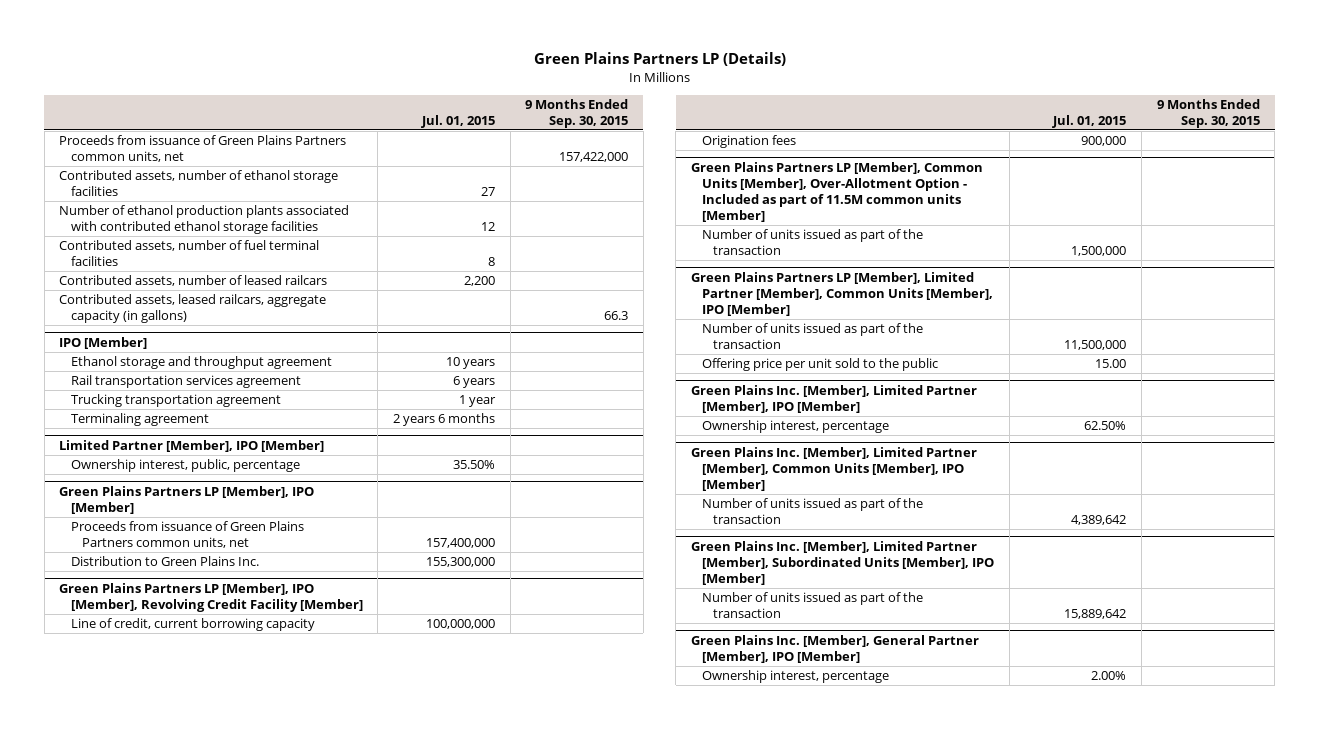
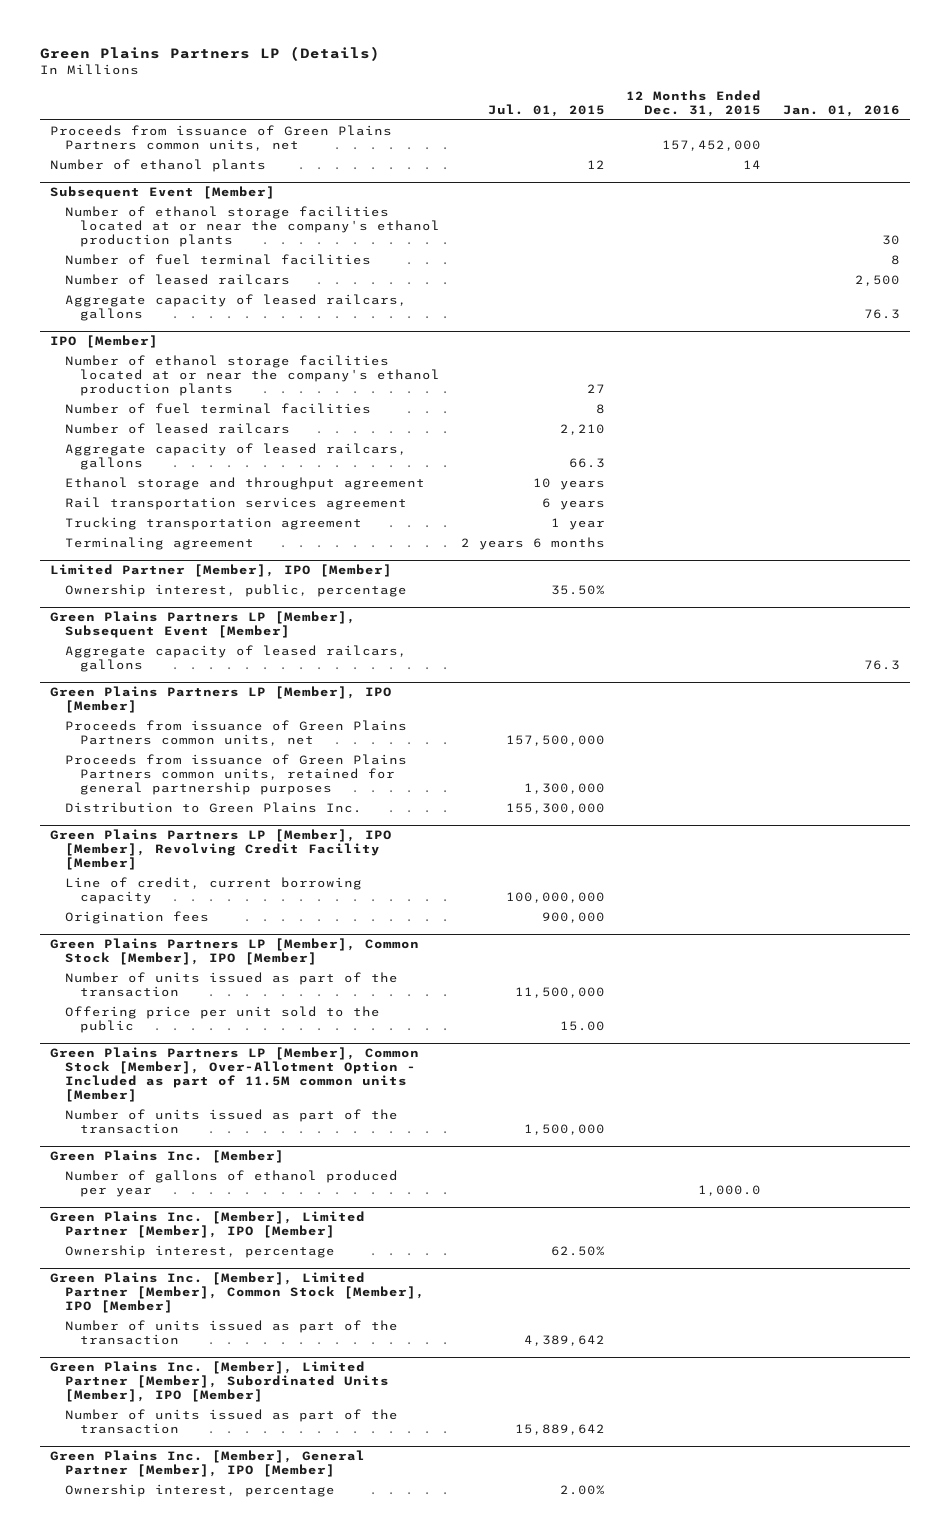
- | Jul. 01, 2015 | 9 Months Ended Sep. 30, 2015
+ | Jul. 01, 2015 | 12 Months Ended Dec. 31, 2015 | Jan. 01, 2016
- Contributed assets, number of ethanol storage facilities | 27 |
- Number of ethanol production plants associated with contributed ethanol storage facilities | 12 |
- Contributed assets, number of fuel terminal facilities | 8 |
- Contributed assets, number of leased railcars | 2,200 |
- Contributed assets, leased railcars, aggregate capacity (in gallons) | | 66.3
+ Number of ethanol plants | 12 | 14 |
+ Subsequent Event [Member]
+ Number of ethanol storage facilities located at or near the company's ethanol production plants | | | 30
+ Number of fuel terminal facilities | | | 8
+ Number of leased railcars | | | 2,500
+ Aggregate capacity of leased railcars, gallons | | | 76.3
@ IPO [Member]
+ Number of ethanol storage facilities located at or near the company's ethanol production plants | 27 | |
+ Number of fuel terminal facilities | 8 | |
+ Number of leased railcars | 2,210 | |
+ Aggregate capacity of leased railcars, gallons | 66.3 | |
+ Green Plains Partners LP [Member], Subsequent Event [Member]
+ Aggregate capacity of leased railcars, gallons | | | 76.3
@ Green Plains Partners LP [Member], IPO [Member]
- Proceeds from issuance of Green Plains Partners common units, net | 157,400,000 |
+ Proceeds from issuance of Green Plains Partners common units, net | 157,500,000 | |
+ Proceeds from issuance of Green Plains Partners common units, retained for general partnership purposes | 1,300,000 | |
- Green Plains Partners LP [Member], Common Units [Member], Over-Allotment Option - Included as part of 11.5M common units [Member]
- Number of units issued as part of the transaction | 1,500,000 |
- Green Plains Partners LP [Member], Limited Partner [Member], Common Units [Member], IPO [Member]
+ Green Plains Partners LP [Member], Common Stock [Member], IPO [Member]
+ Green Plains Partners LP [Member], Common Stock [Member], Over-Allotment Option - Included as part of 11.5M common units [Member]
+ Number of units issued as part of the transaction | 1,500,000 | |
+ Green Plains Inc. [Member]
+ Number of gallons of ethanol produced per year | | 1,000.0 |
- Green Plains Inc. [Member], Limited Partner [Member], Common Units [Member], IPO [Member]
+ Green Plains Inc. [Member], Limited Partner [Member], Common Stock [Member], IPO [Member]

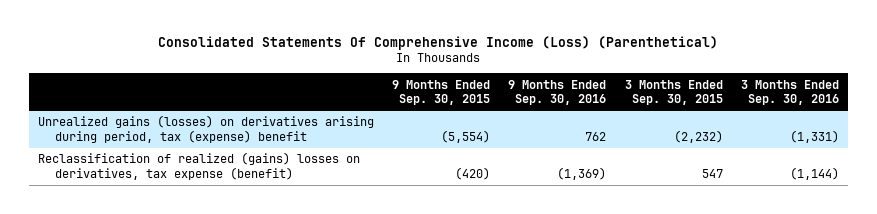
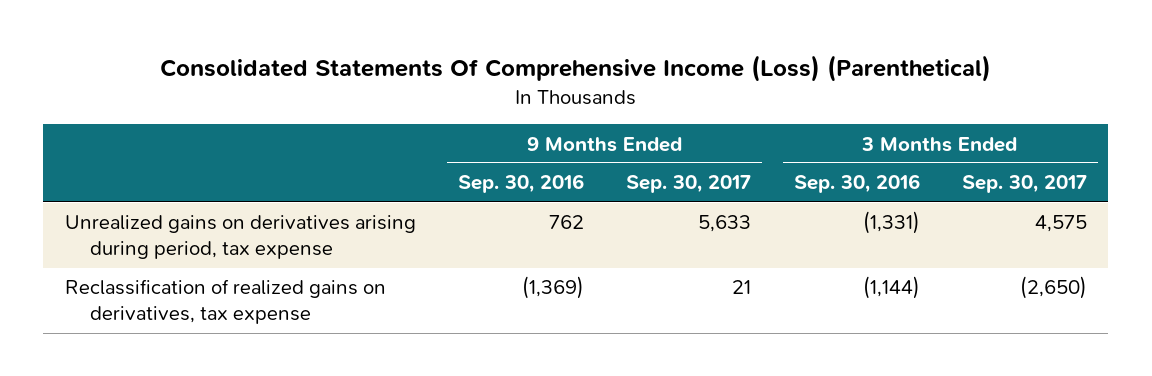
- | 9 Months Ended Sep. 30, 2015 | 9 Months Ended Sep. 30, 2016 | 3 Months Ended Sep. 30, 2015 | 3 Months Ended Sep. 30, 2016
+ | 9 Months Ended Sep. 30, 2016 | 9 Months Ended Sep. 30, 2017 | 3 Months Ended Sep. 30, 2016 | 3 Months Ended Sep. 30, 2017
- Unrealized gains (losses) on derivatives arising during period, tax (expense) benefit | (5,554) | 762 | (2,232) | (1,331)
- Reclassification of realized (gains) losses on derivatives, tax expense (benefit) | (420) | (1,369) | 547 | (1,144)
+ Unrealized gains on derivatives arising during period, tax expense | 762 | 5,633 | (1,331) | 4,575
+ Reclassification of realized gains on derivatives, tax expense | (1,369) | 21 | (1,144) | (2,650)

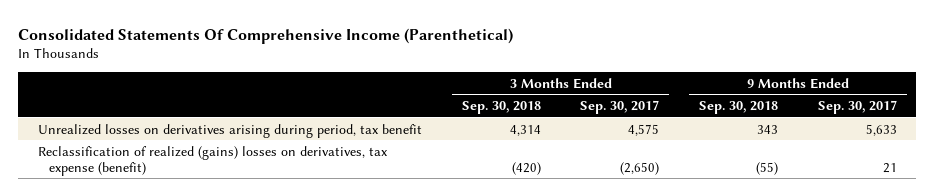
- Consolidated Statements Of Comprehensive Income (Loss) (Parenthetical)
+ Consolidated Statements Of Comprehensive Income (Parenthetical)
- | 9 Months Ended Sep. 30, 2016 | 9 Months Ended Sep. 30, 2017 | 3 Months Ended Sep. 30, 2016 | 3 Months Ended Sep. 30, 2017
+ | 3 Months Ended Sep. 30, 2018 | 3 Months Ended Sep. 30, 2017 | 9 Months Ended Sep. 30, 2018 | 9 Months Ended Sep. 30, 2017
- Unrealized gains on derivatives arising during period, tax expense | 762 | 5,633 | (1,331) | 4,575
- Reclassification of realized gains on derivatives, tax expense | (1,369) | 21 | (1,144) | (2,650)
+ Unrealized losses on derivatives arising during period, tax benefit | 4,314 | 4,575 | 343 | 5,633
+ Reclassification of realized (gains) losses on derivatives, tax expense (benefit) | (420) | (2,650) | (55) | 21

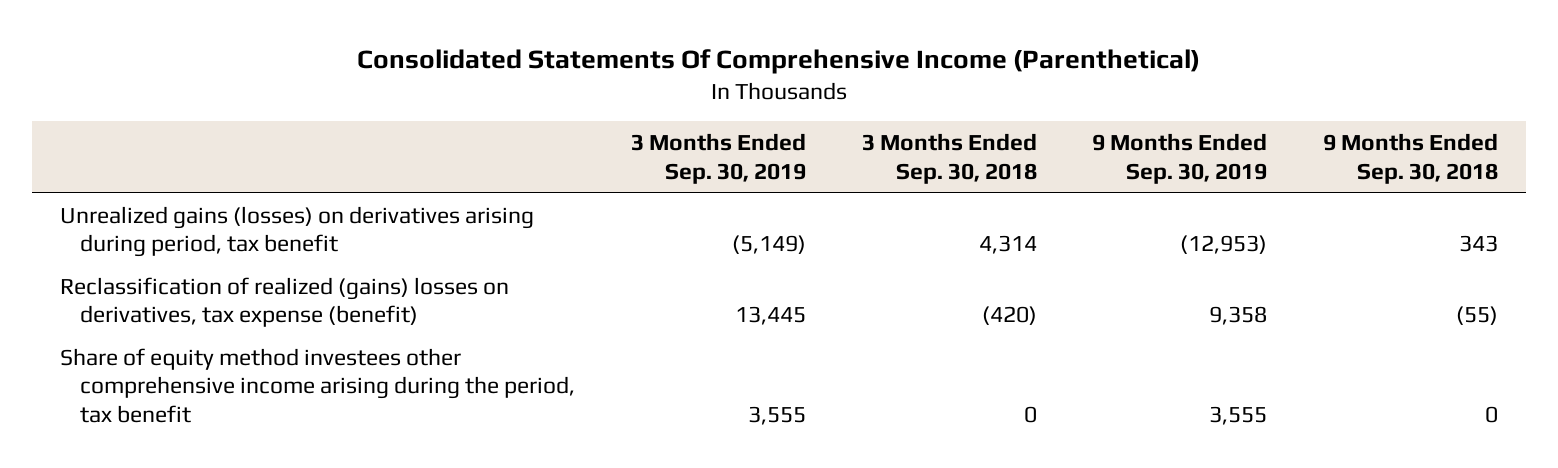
- | 3 Months Ended Sep. 30, 2018 | 3 Months Ended Sep. 30, 2017 | 9 Months Ended Sep. 30, 2018 | 9 Months Ended Sep. 30, 2017
+ | 3 Months Ended Sep. 30, 2019 | 3 Months Ended Sep. 30, 2018 | 9 Months Ended Sep. 30, 2019 | 9 Months Ended Sep. 30, 2018
- Unrealized losses on derivatives arising during period, tax benefit | 4,314 | 4,575 | 343 | 5,633
+ Unrealized gains (losses) on derivatives arising during period, tax benefit | (5,149) | 4,314 | (12,953) | 343
+ Share of equity method investees other comprehensive income arising during the period, tax benefit | 3,555 | 0 | 3,555 | 0

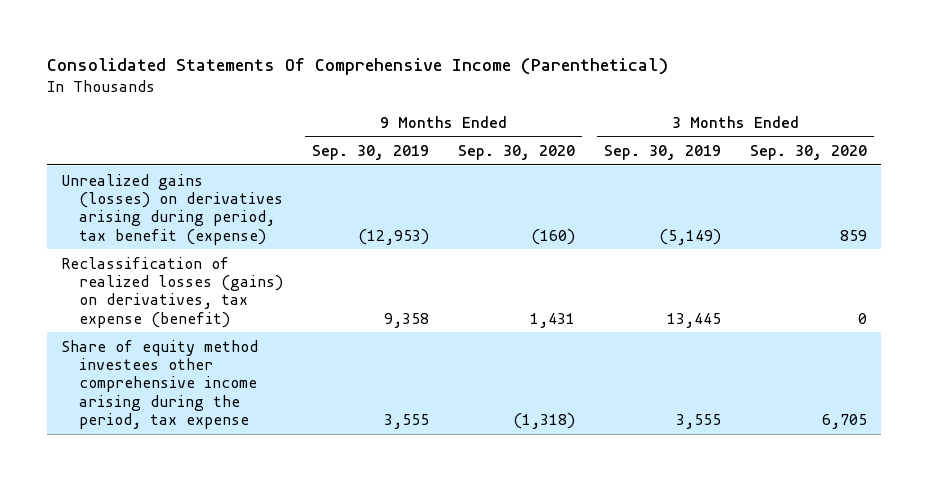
- | 3 Months Ended Sep. 30, 2019 | 3 Months Ended Sep. 30, 2018 | 9 Months Ended Sep. 30, 2019 | 9 Months Ended Sep. 30, 2018
+ | 9 Months Ended Sep. 30, 2019 | 9 Months Ended Sep. 30, 2020 | 3 Months Ended Sep. 30, 2019 | 3 Months Ended Sep. 30, 2020
- Unrealized gains (losses) on derivatives arising during period, tax benefit | (5,149) | 4,314 | (12,953) | 343
- Reclassification of realized (gains) losses on derivatives, tax expense (benefit) | 13,445 | (420) | 9,358 | (55)
- Share of equity method investees other comprehensive income arising during the period, tax benefit | 3,555 | 0 | 3,555 | 0
+ Unrealized gains (losses) on derivatives arising during period, tax benefit (expense) | (12,953) | (160) | (5,149) | 859
+ Reclassification of realized losses (gains) on derivatives, tax expense (benefit) | 9,358 | 1,431 | 13,445 | 0
+ Share of equity method investees other comprehensive income arising during the period, tax expense | 3,555 | (1,318) | 3,555 | 6,705

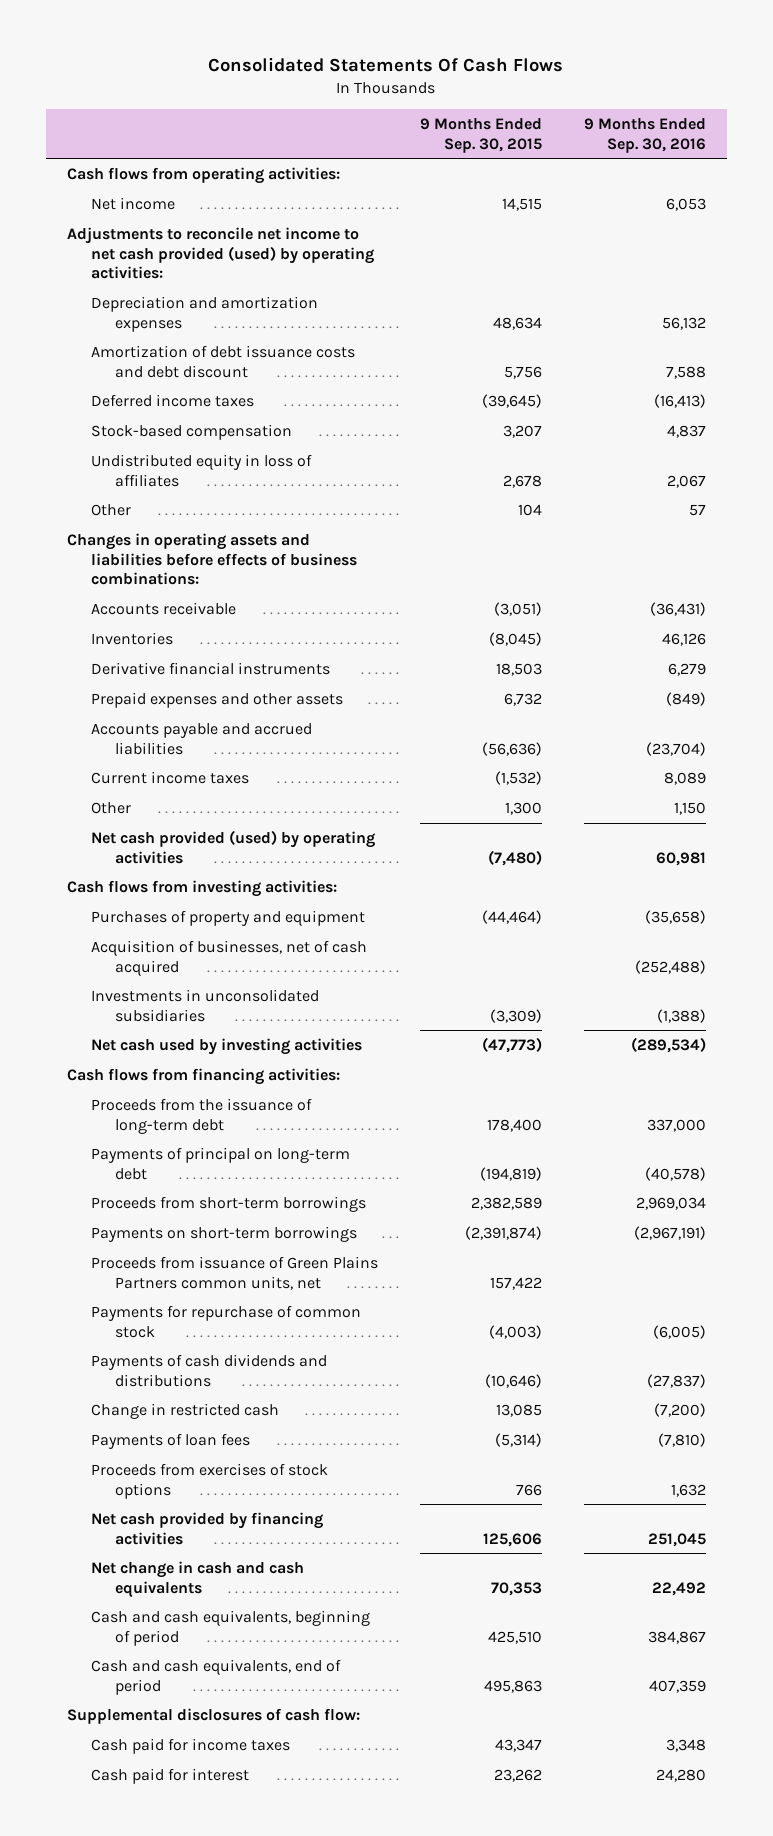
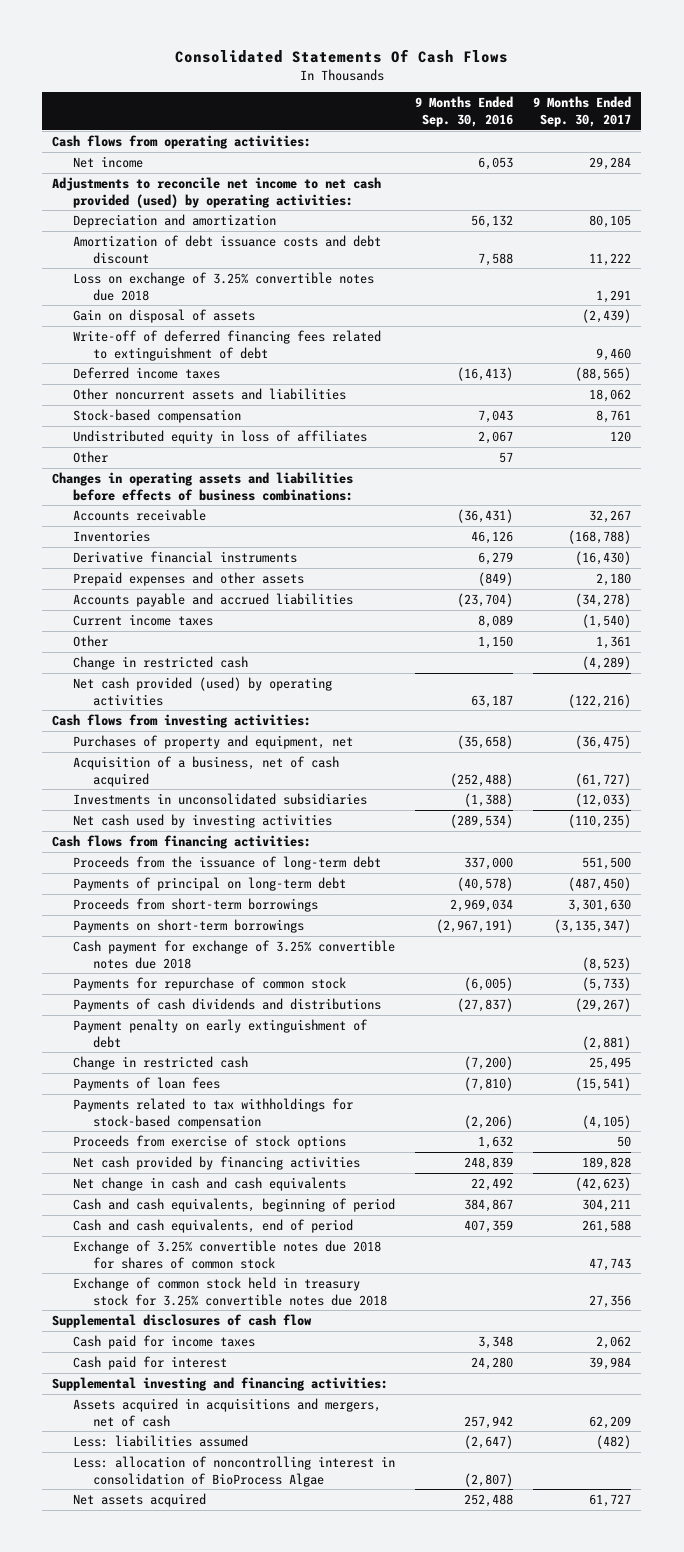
- | 9 Months Ended Sep. 30, 2015 | 9 Months Ended Sep. 30, 2016
+ | 9 Months Ended Sep. 30, 2016 | 9 Months Ended Sep. 30, 2017
- Depreciation and amortization expenses | 48,634 | 56,132
+ Depreciation and amortization | 56,132 | 80,105
+ Loss on exchange of 3.25% convertible notes due 2018 | | 1,291
+ Gain on disposal of assets | | (2,439)
+ Write-off of deferred financing fees related to extinguishment of debt | | 9,460
- Stock-based compensation | 3,207 | 4,837
+ Other noncurrent assets and liabilities | | 18,062
+ Stock-based compensation | 7,043 | 8,761
- Net cash provided (used) by operating activities | (7,480) | 60,981
+ Change in restricted cash | | (4,289)
+ Net cash provided (used) by operating activities | 63,187 | (122,216)
- Purchases of property and equipment | (44,464) | (35,658)
- Acquisition of businesses, net of cash acquired | | (252,488)
+ Purchases of property and equipment, net | (35,658) | (36,475)
+ Acquisition of a business, net of cash acquired | (252,488) | (61,727)
- Proceeds from issuance of Green Plains Partners common units, net | 157,422 |
+ Cash payment for exchange of 3.25% convertible notes due 2018 | | (8,523)
+ Payment penalty on early extinguishment of debt | | (2,881)
- Proceeds from exercises of stock options | 766 | 1,632
- Net cash provided by financing activities | 125,606 | 251,045
+ Payments related to tax withholdings for stock-based compensation | (2,206) | (4,105)
+ Proceeds from exercise of stock options | 1,632 | 50
+ Net cash provided by financing activities | 248,839 | 189,828
- Supplemental disclosures of cash flow:
+ Exchange of 3.25% convertible notes due 2018 for shares of common stock | | 47,743
+ Exchange of common stock held in treasury stock for 3.25% convertible notes due 2018 | | 27,356
+ Supplemental disclosures of cash flow
+ Supplemental investing and financing activities:
+ Assets acquired in acquisitions and mergers, net of cash | 257,942 | 62,209
+ Less: liabilities assumed | (2,647) | (482)
+ Less: allocation of noncontrolling interest in consolidation of BioProcess Algae | (2,807) |
+ Net assets acquired | 252,488 | 61,727

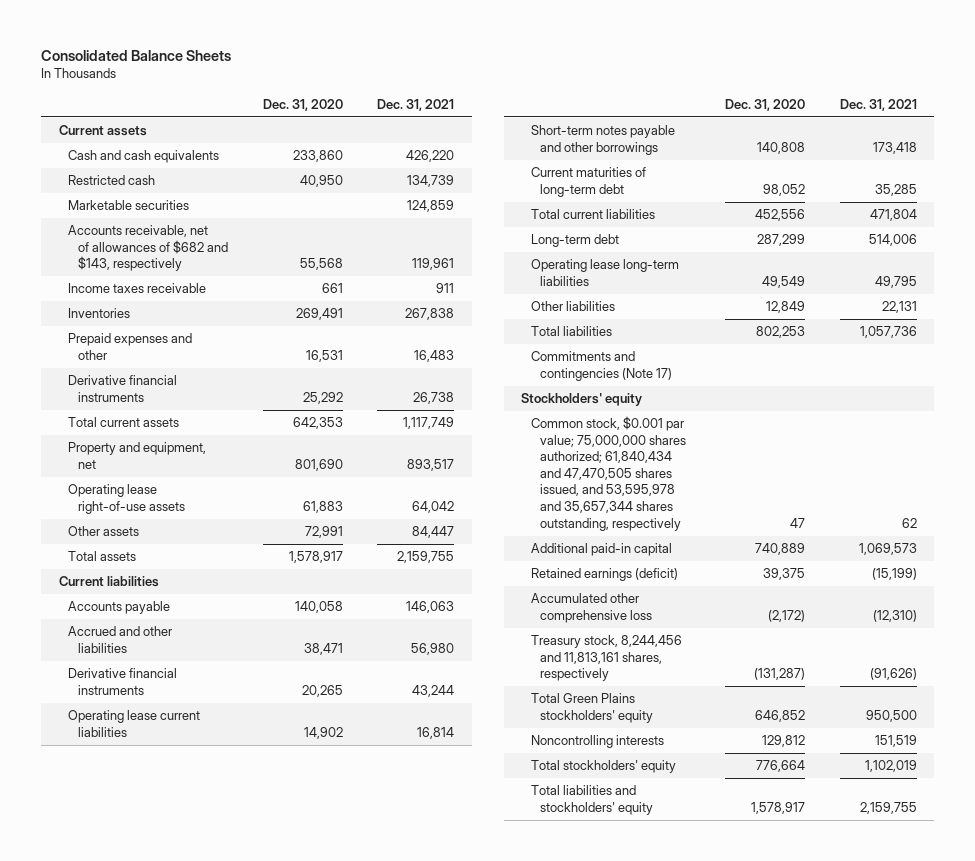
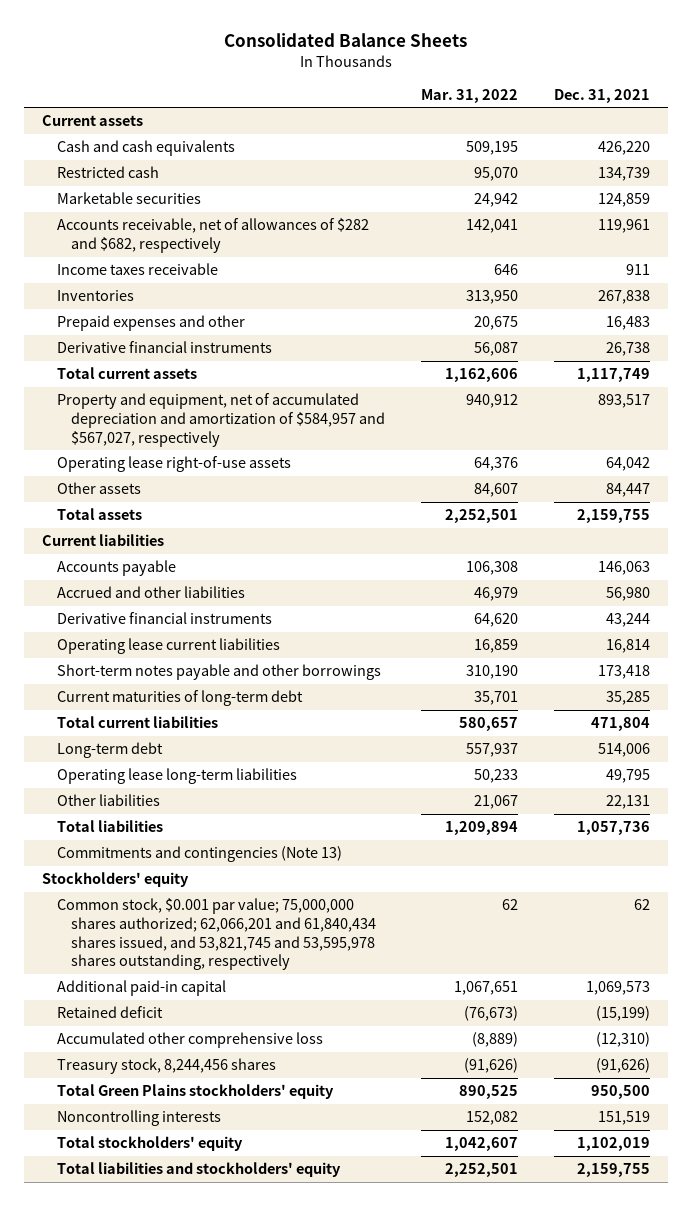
- | Dec. 31, 2020 | Dec. 31, 2021
+ | Mar. 31, 2022 | Dec. 31, 2021
- Accounts receivable, net of allowances of $682 and $143, respectively | 55,568 | 119,961
+ Accounts receivable, net of allowances of $282 and $682, respectively | 142,041 | 119,961
- Property and equipment, net | 801,690 | 893,517
+ Property and equipment, net of accumulated depreciation and amortization of $584,957 and $567,027, respectively | 940,912 | 893,517
- Commitments and contingencies (Note 17)
+ Commitments and contingencies (Note 13)
- Common stock, $0.001 par value; 75,000,000 shares authorized; 61,840,434 and 47,470,505 shares issued, and 53,595,978 and 35,657,344 shares outstanding, respectively | 47 | 62
+ Common stock, $0.001 par value; 75,000,000 shares authorized; 62,066,201 and 61,840,434 shares issued, and 53,821,745 and 53,595,978 shares outstanding, respectively | 62 | 62
- Retained earnings (deficit) | 39,375 | (15,199)
+ Retained deficit | (76,673) | (15,199)
- Treasury stock, 8,244,456 and 11,813,161 shares, respectively | (131,287) | (91,626)
+ Treasury stock, 8,244,456 shares | (91,626) | (91,626)

